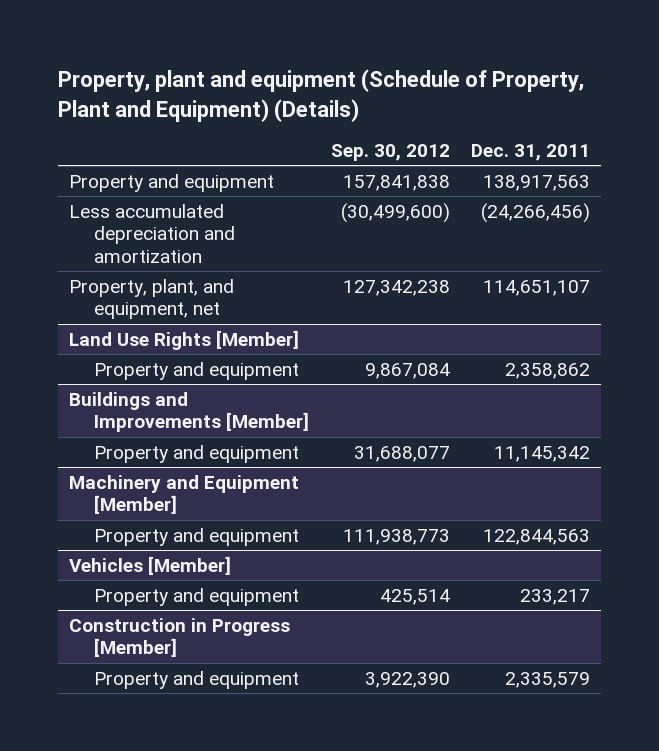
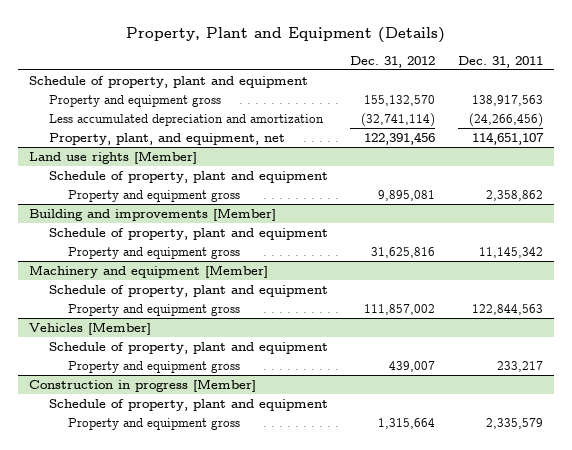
- Property, plant and equipment (Schedule of Property, Plant and Equipment) (Details)
+ Property, Plant and Equipment (Details)
- | Sep. 30, 2012 | Dec. 31, 2011
+ | Dec. 31, 2012 | Dec. 31, 2011
- Property and equipment | 157,841,838 | 138,917,563
+ Schedule of property, plant and equipment
+ Property and equipment gross | 155,132,570 | 138,917,563
- Land Use Rights [Member]
- Property and equipment | 9,867,084 | 2,358,862
- Buildings and Improvements [Member]
- Property and equipment | 31,688,077 | 11,145,342
- Machinery and Equipment [Member]
- Property and equipment | 111,938,773 | 122,844,563
+ Land use rights [Member]
+ Schedule of property, plant and equipment
+ Property and equipment gross | 9,895,081 | 2,358,862
+ Building and improvements [Member]
+ Schedule of property, plant and equipment
+ Property and equipment gross | 31,625,816 | 11,145,342
+ Machinery and equipment [Member]
+ Schedule of property, plant and equipment
+ Property and equipment gross | 111,857,002 | 122,844,563
@ Vehicles [Member]
- Property and equipment | 425,514 | 233,217
- Construction in Progress [Member]
- Property and equipment | 3,922,390 | 2,335,579
@ Vehicles [Member]
+ Schedule of property, plant and equipment
+ Property and equipment gross | 439,007 | 233,217
+ Construction in progress [Member]
+ Schedule of property, plant and equipment
+ Property and equipment gross | 1,315,664 | 2,335,579

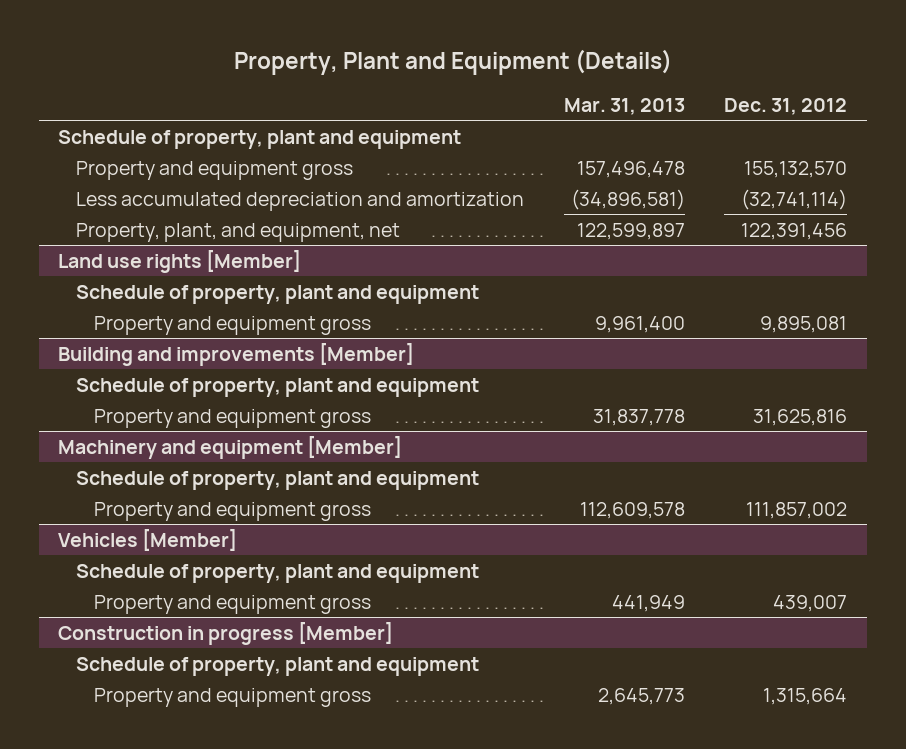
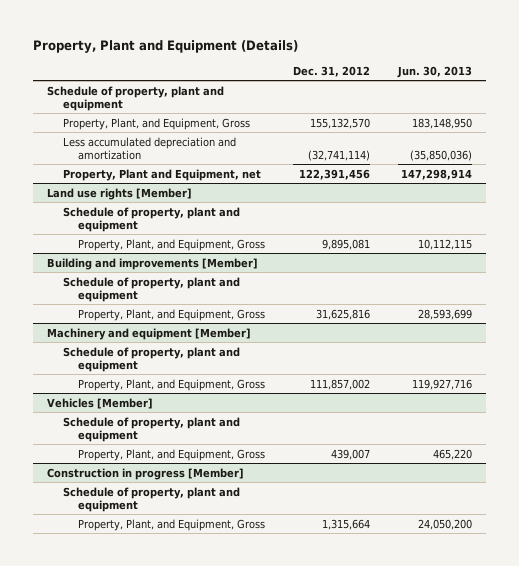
- | Mar. 31, 2013 | Dec. 31, 2012
+ | Dec. 31, 2012 | Jun. 30, 2013
- Property and equipment gross | 157,496,478 | 155,132,570
+ Property, Plant, and Equipment, Gross | 155,132,570 | 183,148,950
- Property, plant, and equipment, net | 122,599,897 | 122,391,456
+ Property, Plant and Equipment, net | 122,391,456 | 147,298,914
@ Land use rights [Member]
- Property and equipment gross | 9,961,400 | 9,895,081
+ Property, Plant, and Equipment, Gross | 9,895,081 | 10,112,115
@ Building and improvements [Member]
- Property and equipment gross | 31,837,778 | 31,625,816
+ Property, Plant, and Equipment, Gross | 31,625,816 | 28,593,699
@ Machinery and equipment [Member]
- Property and equipment gross | 112,609,578 | 111,857,002
+ Property, Plant, and Equipment, Gross | 111,857,002 | 119,927,716
@ Vehicles [Member]
- Property and equipment gross | 441,949 | 439,007
+ Property, Plant, and Equipment, Gross | 439,007 | 465,220
@ Construction in progress [Member]
- Property and equipment gross | 2,645,773 | 1,315,664
+ Property, Plant, and Equipment, Gross | 1,315,664 | 24,050,200

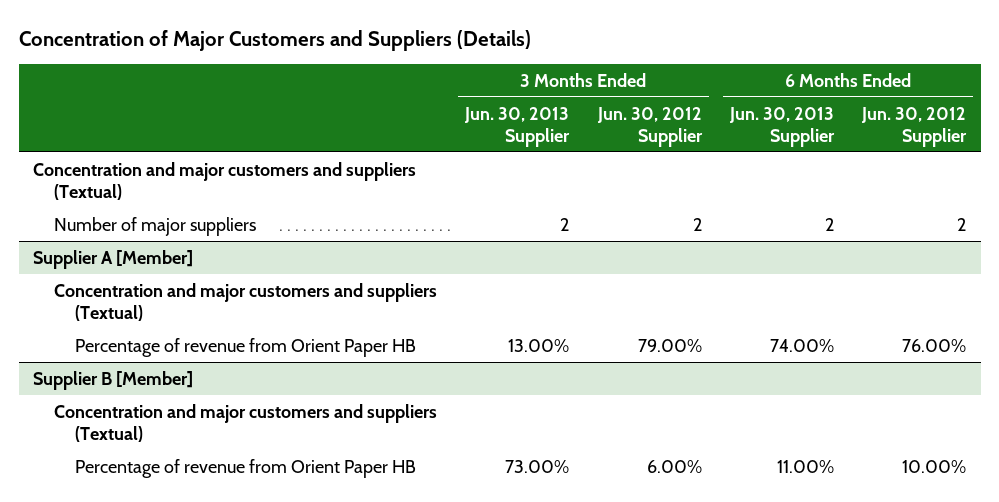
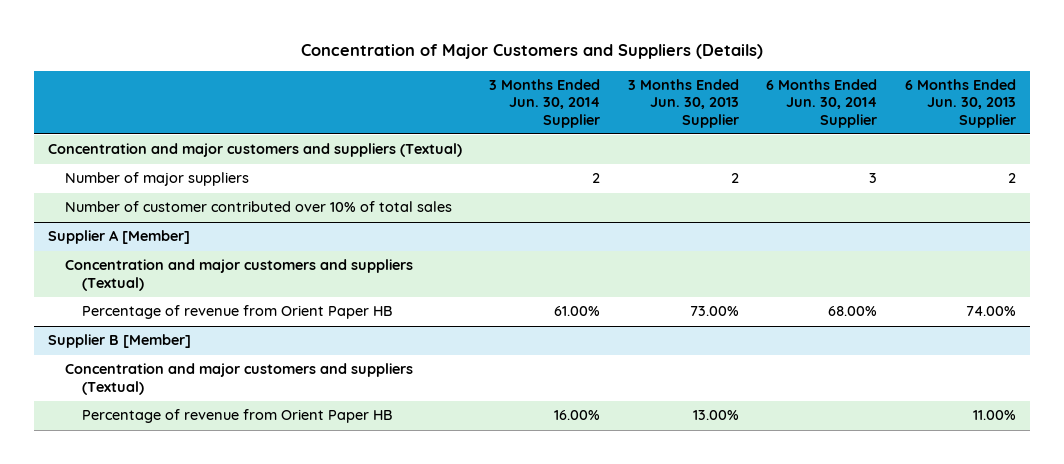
- | 3 Months Ended Jun. 30, 2013 Supplier | 3 Months Ended Jun. 30, 2012 Supplier | 6 Months Ended Jun. 30, 2013 Supplier | 6 Months Ended Jun. 30, 2012 Supplier
+ | 3 Months Ended Jun. 30, 2014 Supplier | 3 Months Ended Jun. 30, 2013 Supplier | 6 Months Ended Jun. 30, 2014 Supplier | 6 Months Ended Jun. 30, 2013 Supplier
+ Number of customer contributed over 10% of total sales
@ Supplier A [Member]
- Percentage of revenue from Orient Paper HB | 13.00% | 79.00% | 74.00% | 76.00%
+ Percentage of revenue from Orient Paper HB | 61.00% | 73.00% | 68.00% | 74.00%
@ Supplier B [Member]
- Percentage of revenue from Orient Paper HB | 73.00% | 6.00% | 11.00% | 10.00%
+ Percentage of revenue from Orient Paper HB | 16.00% | 13.00% | | 11.00%

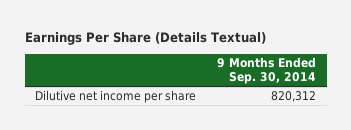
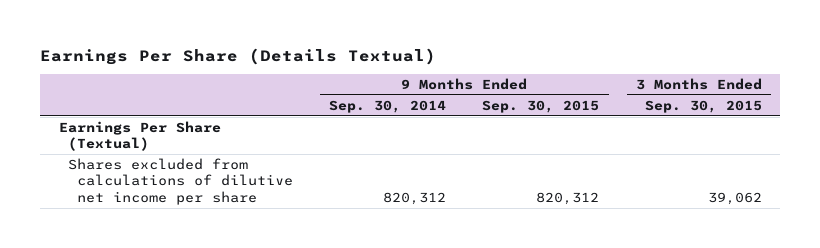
- | 9 Months Ended Sep. 30, 2014
+ | 9 Months Ended Sep. 30, 2014 | 9 Months Ended Sep. 30, 2015 | 3 Months Ended Sep. 30, 2015
- Dilutive net income per share | 820,312
+ Earnings Per Share (Textual)
+ Shares excluded from calculations of dilutive net income per share | 820,312 | 820,312 | 39,062

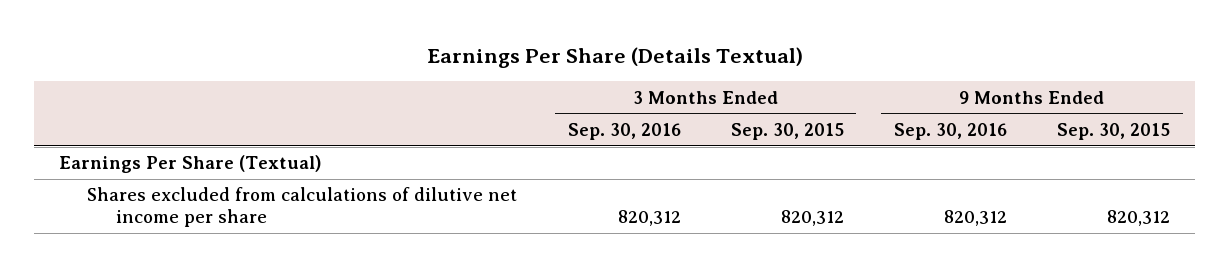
- | 9 Months Ended Sep. 30, 2014 | 9 Months Ended Sep. 30, 2015 | 3 Months Ended Sep. 30, 2015
+ | 3 Months Ended Sep. 30, 2016 | 3 Months Ended Sep. 30, 2015 | 9 Months Ended Sep. 30, 2016 | 9 Months Ended Sep. 30, 2015
- Shares excluded from calculations of dilutive net income per share | 820,312 | 820,312 | 39,062
+ Shares excluded from calculations of dilutive net income per share | 820,312 | 820,312 | 820,312 | 820,312

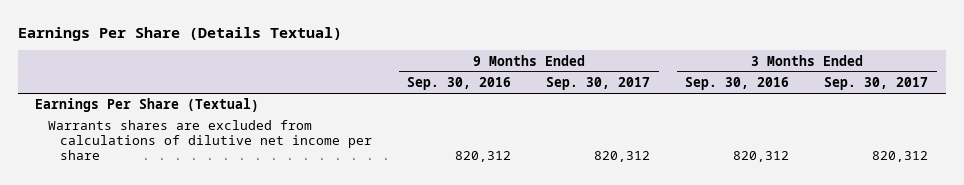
- | 3 Months Ended Sep. 30, 2016 | 3 Months Ended Sep. 30, 2015 | 9 Months Ended Sep. 30, 2016 | 9 Months Ended Sep. 30, 2015
+ | 9 Months Ended Sep. 30, 2016 | 9 Months Ended Sep. 30, 2017 | 3 Months Ended Sep. 30, 2016 | 3 Months Ended Sep. 30, 2017
- Shares excluded from calculations of dilutive net income per share | 820,312 | 820,312 | 820,312 | 820,312
+ Warrants shares are excluded from calculations of dilutive net income per share | 820,312 | 820,312 | 820,312 | 820,312

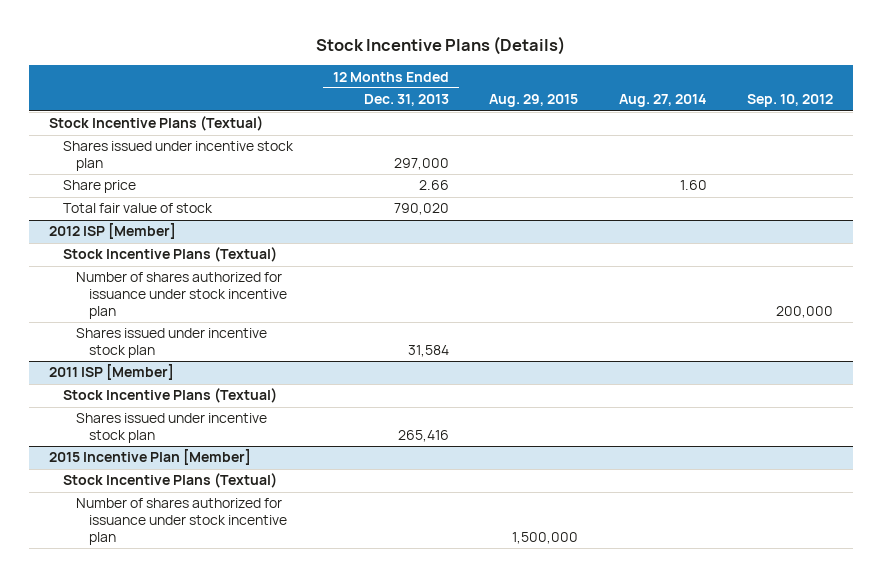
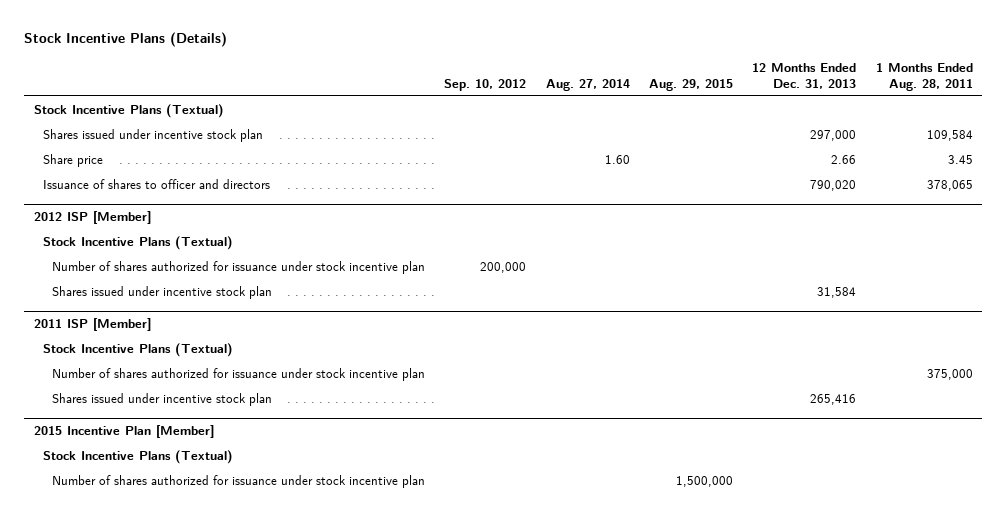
- | 12 Months Ended Dec. 31, 2013 | Aug. 29, 2015 | Aug. 27, 2014 | Sep. 10, 2012
+ | Sep. 10, 2012 | Aug. 27, 2014 | Aug. 29, 2015 | 12 Months Ended Dec. 31, 2013 | 1 Months Ended Aug. 28, 2011
- Total fair value of stock | 790,020 | | |
+ Issuance of shares to officer and directors | | | | 790,020 | 378,065
@ 2011 ISP [Member]
+ Number of shares authorized for issuance under stock incentive plan | | | | | 375,000

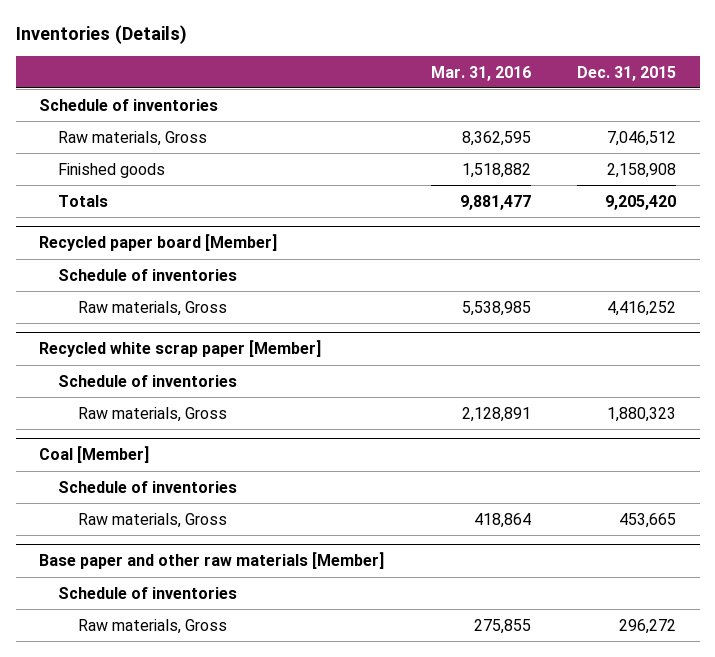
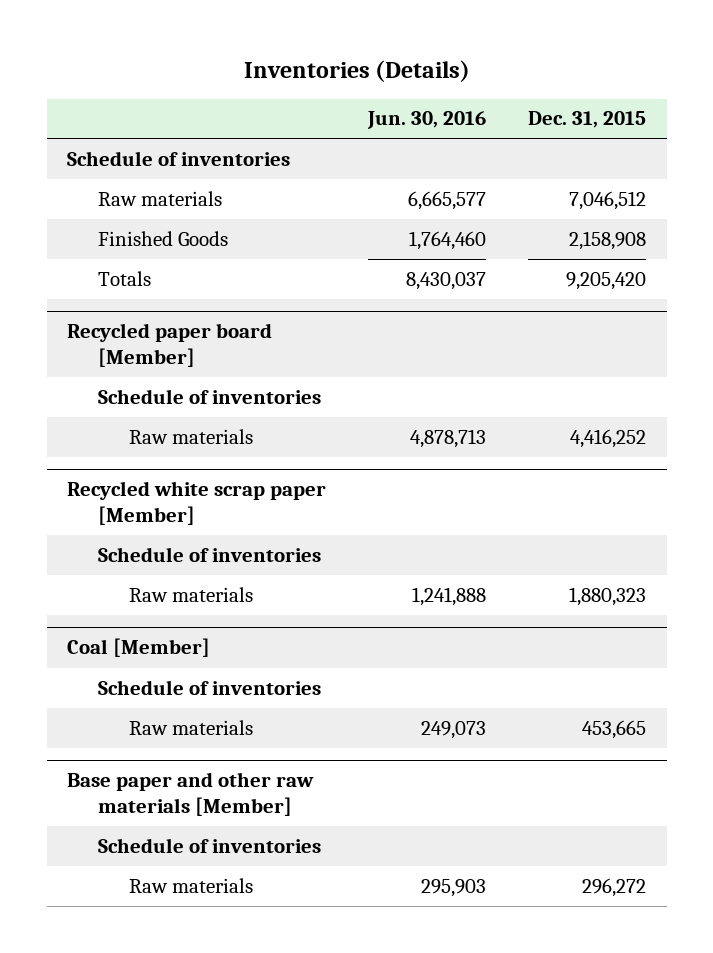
- | Mar. 31, 2016 | Dec. 31, 2015
+ | Jun. 30, 2016 | Dec. 31, 2015
- Raw materials, Gross | 8,362,595 | 7,046,512
- Finished goods | 1,518,882 | 2,158,908
+ Raw materials | 6,665,577 | 7,046,512
+ Finished Goods | 1,764,460 | 2,158,908
@ Recycled paper board [Member]
- Raw materials, Gross | 5,538,985 | 4,416,252
+ Raw materials | 4,878,713 | 4,416,252
@ Recycled white scrap paper [Member]
- Raw materials, Gross | 2,128,891 | 1,880,323
+ Raw materials | 1,241,888 | 1,880,323
@ Coal [Member]
- Raw materials, Gross | 418,864 | 453,665
+ Raw materials | 249,073 | 453,665
@ Base paper and other raw materials [Member]
- Raw materials, Gross | 275,855 | 296,272
+ Raw materials | 295,903 | 296,272

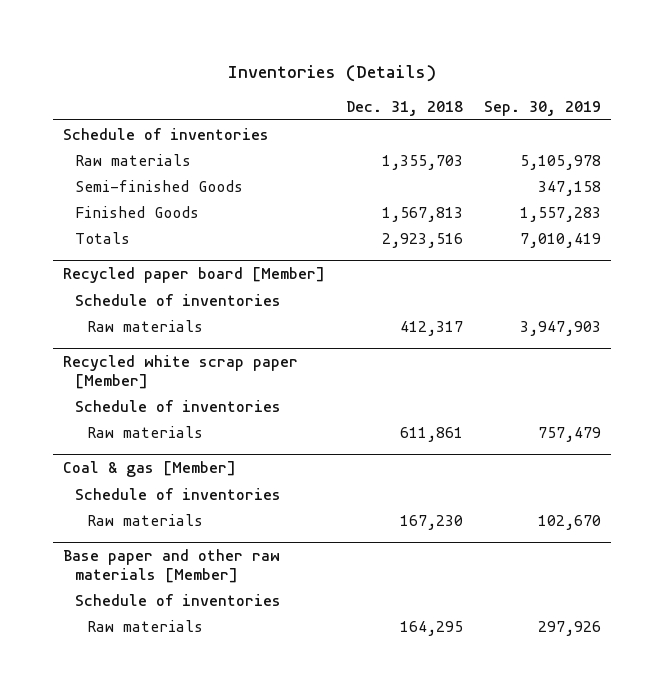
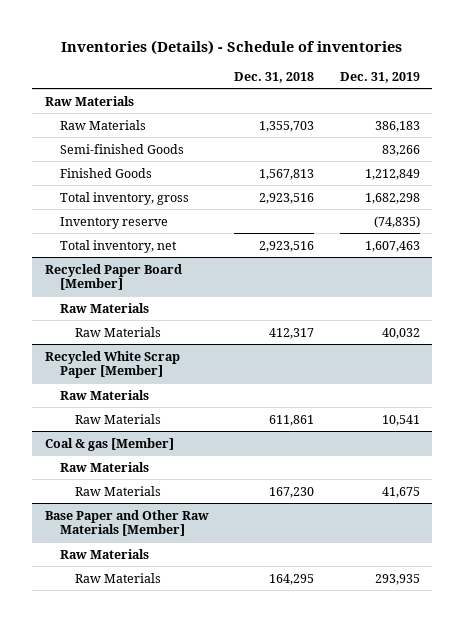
- Inventories (Details)
+ Inventories (Details) - Schedule of inventories
- | Dec. 31, 2018 | Sep. 30, 2019
+ | Dec. 31, 2018 | Dec. 31, 2019
- Schedule of inventories
- Raw materials | 1,355,703 | 5,105,978
+ Raw Materials
+ Raw Materials | 1,355,703 | 386,183
- Totals | 2,923,516 | 7,010,419
- Recycled paper board [Member]
- Schedule of inventories
- Raw materials | 412,317 | 3,947,903
- Recycled white scrap paper [Member]
- Schedule of inventories
- Raw materials | 611,861 | 757,479
+ Total inventory, gross | 2,923,516 | 1,682,298
+ Inventory reserve | | (74,835)
+ Total inventory, net | 2,923,516 | 1,607,463
+ Recycled Paper Board [Member]
+ Raw Materials
+ Raw Materials | 412,317 | 40,032
+ Recycled White Scrap Paper [Member]
+ Raw Materials
+ Raw Materials | 611,861 | 10,541
@ Coal & gas [Member]
- Schedule of inventories
- Raw materials | 167,230 | 102,670
- Base paper and other raw materials [Member]
- Schedule of inventories
- Raw materials | 164,295 | 297,926
@ Coal & gas [Member]
+ Raw Materials
+ Raw Materials | 167,230 | 41,675
+ Base Paper and Other Raw Materials [Member]
+ Raw Materials
+ Raw Materials | 164,295 | 293,935

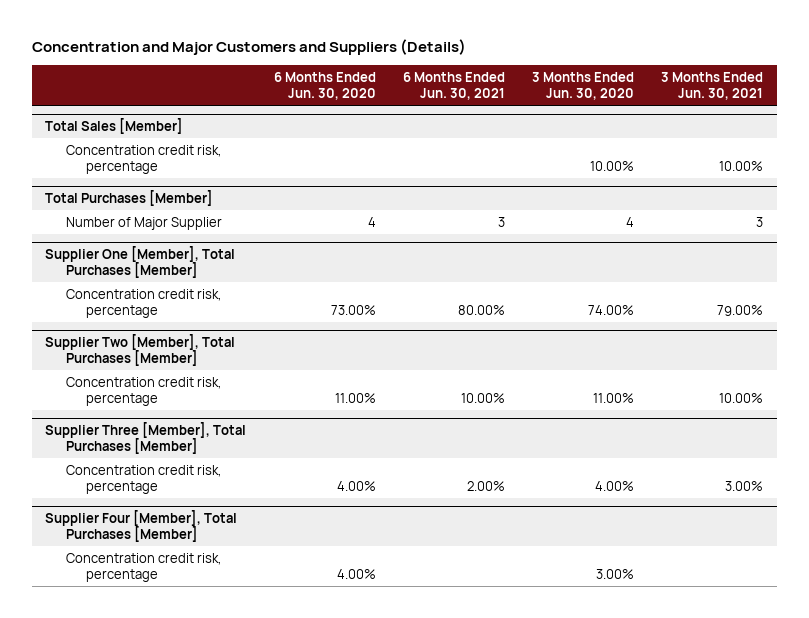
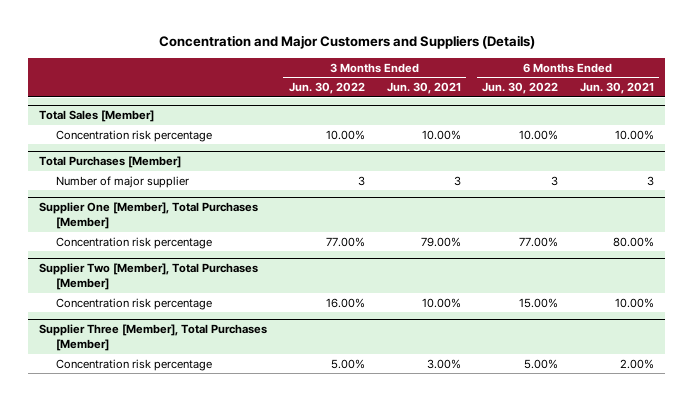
- | 6 Months Ended Jun. 30, 2020 | 6 Months Ended Jun. 30, 2021 | 3 Months Ended Jun. 30, 2020 | 3 Months Ended Jun. 30, 2021
+ | 3 Months Ended Jun. 30, 2022 | 3 Months Ended Jun. 30, 2021 | 6 Months Ended Jun. 30, 2022 | 6 Months Ended Jun. 30, 2021
@ Total Sales [Member]
- Concentration credit risk, percentage | | | 10.00% | 10.00%
+ Concentration risk percentage | 10.00% | 10.00% | 10.00% | 10.00%
@ Total Purchases [Member]
- Number of Major Supplier | 4 | 3 | 4 | 3
+ Number of major supplier | 3 | 3 | 3 | 3
@ Supplier One [Member], Total Purchases [Member]
- Concentration credit risk, percentage | 73.00% | 80.00% | 74.00% | 79.00%
+ Concentration risk percentage | 77.00% | 79.00% | 77.00% | 80.00%
@ Supplier Two [Member], Total Purchases [Member]
- Concentration credit risk, percentage | 11.00% | 10.00% | 11.00% | 10.00%
+ Concentration risk percentage | 16.00% | 10.00% | 15.00% | 10.00%
@ Supplier Three [Member], Total Purchases [Member]
- Concentration credit risk, percentage | 4.00% | 2.00% | 4.00% | 3.00%
- Supplier Four [Member], Total Purchases [Member]
- Concentration credit risk, percentage | 4.00% | | 3.00% |
@ Supplier Three [Member], Total Purchases [Member]
+ Concentration risk percentage | 5.00% | 3.00% | 5.00% | 2.00%

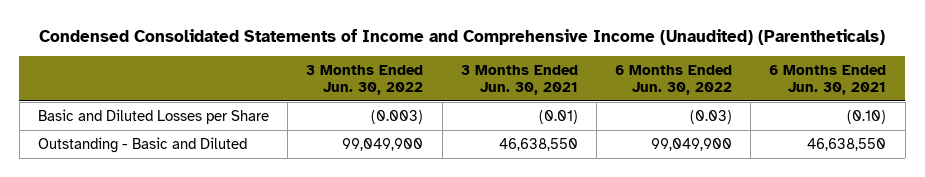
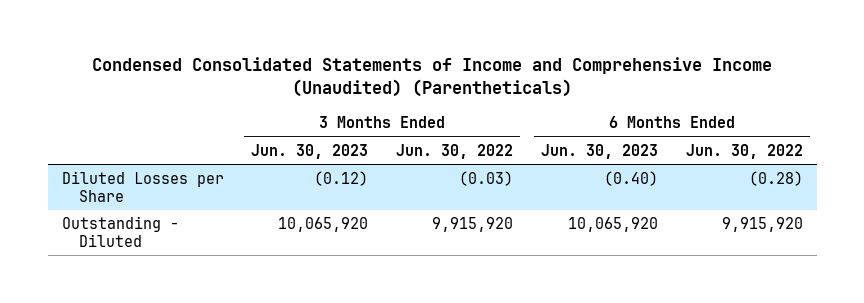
- | 3 Months Ended Jun. 30, 2022 | 3 Months Ended Jun. 30, 2021 | 6 Months Ended Jun. 30, 2022 | 6 Months Ended Jun. 30, 2021
+ | 3 Months Ended Jun. 30, 2023 | 3 Months Ended Jun. 30, 2022 | 6 Months Ended Jun. 30, 2023 | 6 Months Ended Jun. 30, 2022
- Basic and Diluted Losses per Share | (0.003) | (0.01) | (0.03) | (0.10)
- Outstanding - Basic and Diluted | 99,049,900 | 46,638,550 | 99,049,900 | 46,638,550
+ Diluted Losses per Share | (0.12) | (0.03) | (0.40) | (0.28)
+ Outstanding - Diluted | 10,065,920 | 9,915,920 | 10,065,920 | 9,915,920

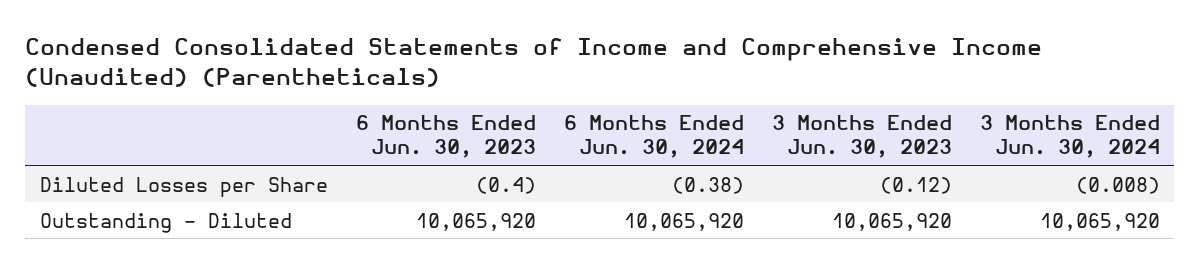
- | 3 Months Ended Jun. 30, 2023 | 3 Months Ended Jun. 30, 2022 | 6 Months Ended Jun. 30, 2023 | 6 Months Ended Jun. 30, 2022
+ | 6 Months Ended Jun. 30, 2023 | 6 Months Ended Jun. 30, 2024 | 3 Months Ended Jun. 30, 2023 | 3 Months Ended Jun. 30, 2024
- Diluted Losses per Share | (0.12) | (0.03) | (0.40) | (0.28)
+ Diluted Losses per Share | (0.4) | (0.38) | (0.12) | (0.008)

